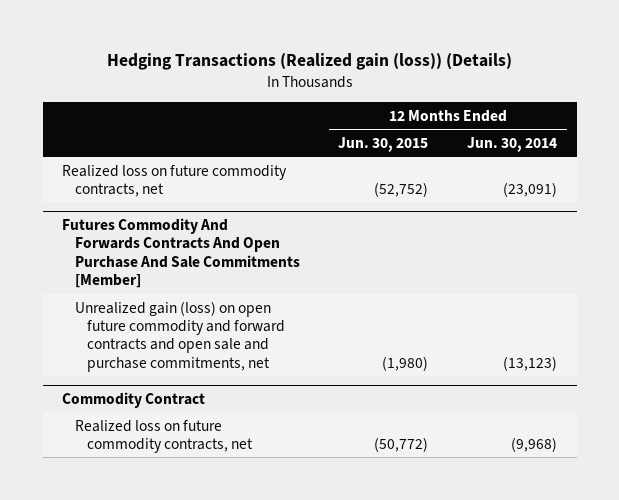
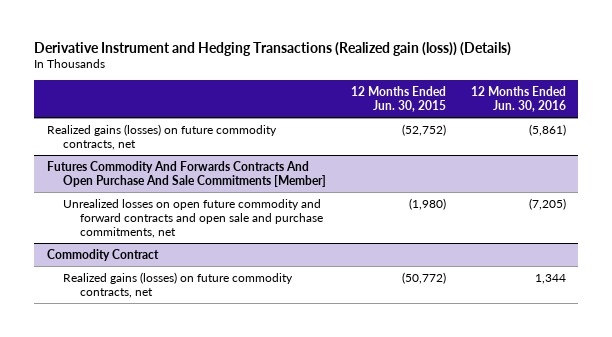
- Hedging Transactions (Realized gain (loss)) (Details)
+ Derivative Instrument and Hedging Transactions (Realized gain (loss)) (Details)
- | 12 Months Ended Jun. 30, 2015 | 12 Months Ended Jun. 30, 2014
+ | 12 Months Ended Jun. 30, 2015 | 12 Months Ended Jun. 30, 2016
- Realized loss on future commodity contracts, net | (52,752) | (23,091)
+ Realized gains (losses) on future commodity contracts, net | (52,752) | (5,861)
@ Futures Commodity And Forwards Contracts And Open Purchase And Sale Commitments [Member]
- Unrealized gain (loss) on open future commodity and forward contracts and open sale and purchase commitments, net | (1,980) | (13,123)
+ Unrealized losses on open future commodity and forward contracts and open sale and purchase commitments, net | (1,980) | (7,205)
@ Commodity Contract
- Realized loss on future commodity contracts, net | (50,772) | (9,968)
+ Realized gains (losses) on future commodity contracts, net | (50,772) | 1,344

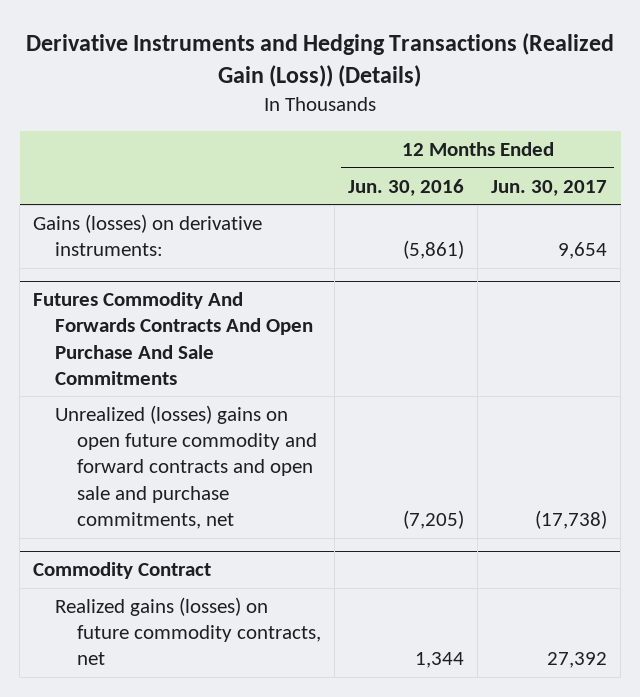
- Derivative Instrument and Hedging Transactions (Realized gain (loss)) (Details)
+ Derivative Instruments and Hedging Transactions (Realized Gain (Loss)) (Details)
- | 12 Months Ended Jun. 30, 2015 | 12 Months Ended Jun. 30, 2016
+ | 12 Months Ended Jun. 30, 2016 | 12 Months Ended Jun. 30, 2017
- Realized gains (losses) on future commodity contracts, net | (52,752) | (5,861)
- Futures Commodity And Forwards Contracts And Open Purchase And Sale Commitments [Member]
- Unrealized losses on open future commodity and forward contracts and open sale and purchase commitments, net | (1,980) | (7,205)
+ Gains (losses) on derivative instruments: | (5,861) | 9,654
+ Futures Commodity And Forwards Contracts And Open Purchase And Sale Commitments
+ Unrealized (losses) gains on open future commodity and forward contracts and open sale and purchase commitments, net | (7,205) | (17,738)

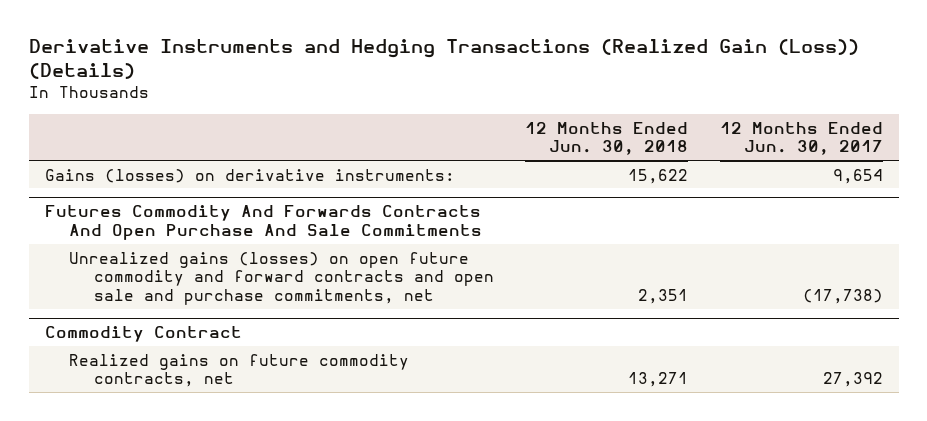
- | 12 Months Ended Jun. 30, 2016 | 12 Months Ended Jun. 30, 2017
+ | 12 Months Ended Jun. 30, 2018 | 12 Months Ended Jun. 30, 2017
@ Futures Commodity And Forwards Contracts And Open Purchase And Sale Commitments
- Unrealized (losses) gains on open future commodity and forward contracts and open sale and purchase commitments, net | (7,205) | (17,738)
+ Unrealized gains (losses) on open future commodity and forward contracts and open sale and purchase commitments, net | 2,351 | (17,738)
@ Commodity Contract
- Realized gains (losses) on future commodity contracts, net | 1,344 | 27,392
+ Realized gains on future commodity contracts, net | 13,271 | 27,392

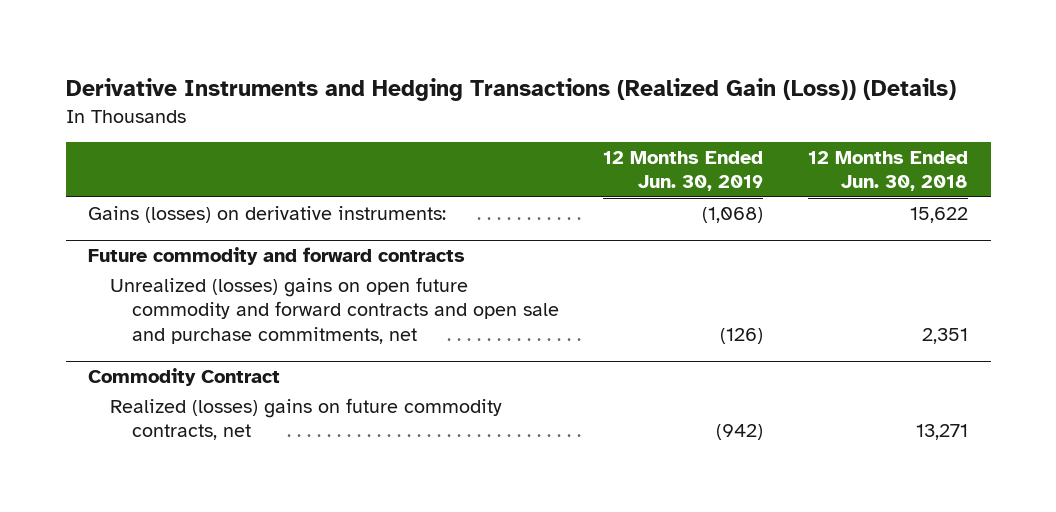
- | 12 Months Ended Jun. 30, 2018 | 12 Months Ended Jun. 30, 2017
+ | 12 Months Ended Jun. 30, 2019 | 12 Months Ended Jun. 30, 2018
- Futures Commodity And Forwards Contracts And Open Purchase And Sale Commitments
- Unrealized gains (losses) on open future commodity and forward contracts and open sale and purchase commitments, net | 2,351 | (17,738)
+ Future commodity and forward contracts
+ Unrealized (losses) gains on open future commodity and forward contracts and open sale and purchase commitments, net | (126) | 2,351
@ Commodity Contract
- Realized gains on future commodity contracts, net | 13,271 | 27,392
+ Realized (losses) gains on future commodity contracts, net | (942) | 13,271

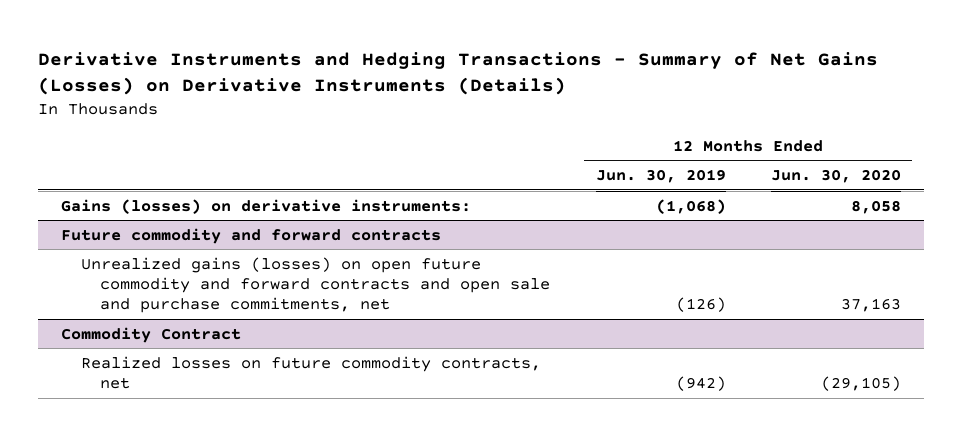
- Derivative Instruments and Hedging Transactions (Realized Gain (Loss)) (Details)
+ Derivative Instruments and Hedging Transactions - Summary of Net Gains (Losses) on Derivative Instruments (Details)
- | 12 Months Ended Jun. 30, 2019 | 12 Months Ended Jun. 30, 2018
+ | 12 Months Ended Jun. 30, 2019 | 12 Months Ended Jun. 30, 2020
@ Future commodity and forward contracts
- Unrealized (losses) gains on open future commodity and forward contracts and open sale and purchase commitments, net | (126) | 2,351
+ Unrealized gains (losses) on open future commodity and forward contracts and open sale and purchase commitments, net | (126) | 37,163
@ Commodity Contract
- Realized (losses) gains on future commodity contracts, net | (942) | 13,271
+ Realized losses on future commodity contracts, net | (942) | (29,105)

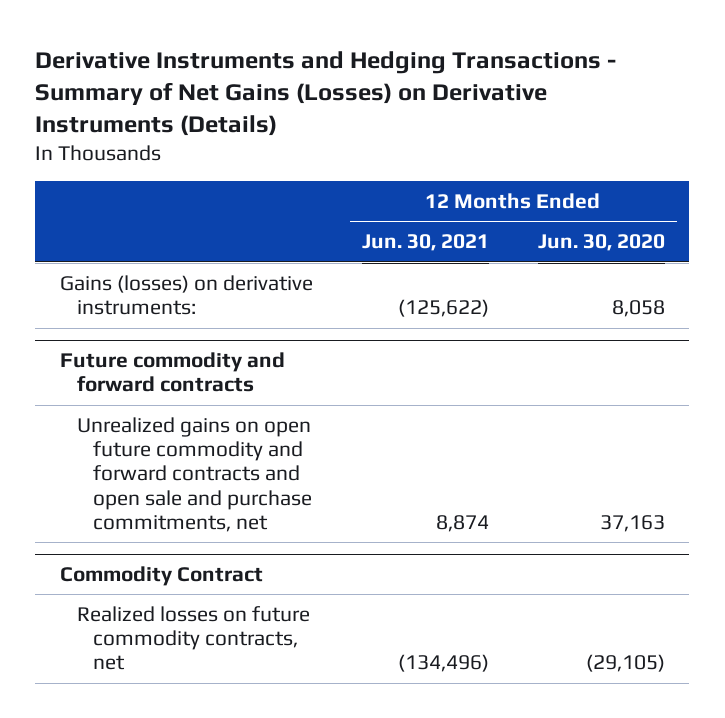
- | 12 Months Ended Jun. 30, 2019 | 12 Months Ended Jun. 30, 2020
+ | 12 Months Ended Jun. 30, 2021 | 12 Months Ended Jun. 30, 2020
@ Future commodity and forward contracts
- Unrealized gains (losses) on open future commodity and forward contracts and open sale and purchase commitments, net | (126) | 37,163
+ Unrealized gains on open future commodity and forward contracts and open sale and purchase commitments, net | 8,874 | 37,163

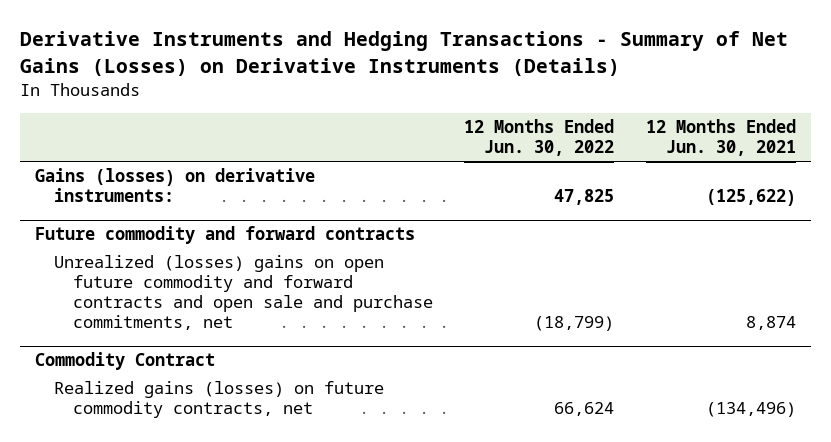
- | 12 Months Ended Jun. 30, 2021 | 12 Months Ended Jun. 30, 2020
+ | 12 Months Ended Jun. 30, 2022 | 12 Months Ended Jun. 30, 2021
@ Future commodity and forward contracts
- Unrealized gains on open future commodity and forward contracts and open sale and purchase commitments, net | 8,874 | 37,163
+ Unrealized (losses) gains on open future commodity and forward contracts and open sale and purchase commitments, net | (18,799) | 8,874
@ Commodity Contract
- Realized losses on future commodity contracts, net | (134,496) | (29,105)
+ Realized gains (losses) on future commodity contracts, net | 66,624 | (134,496)

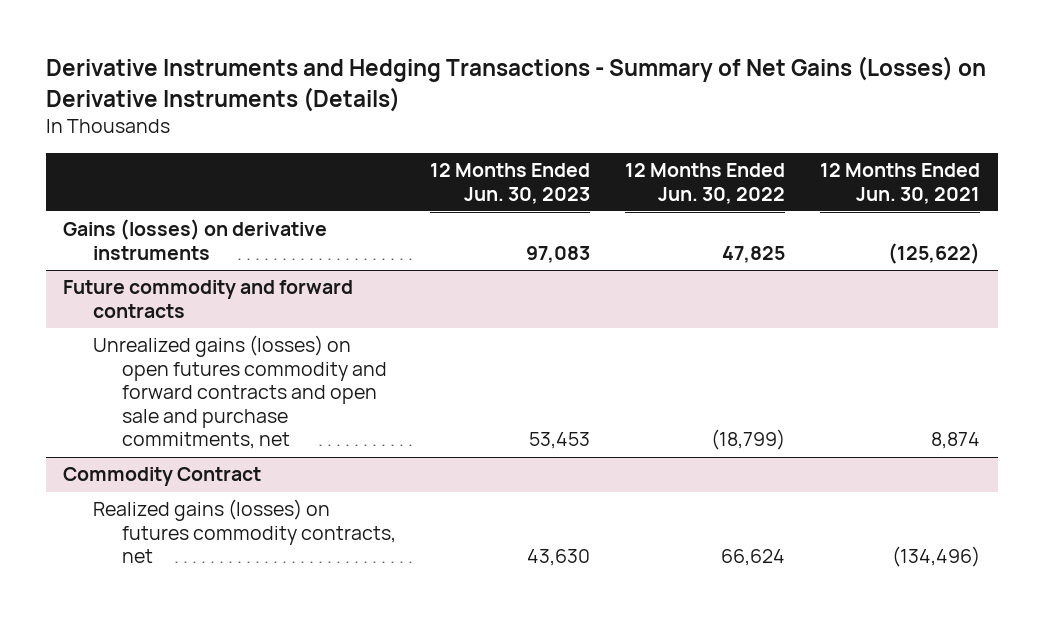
- | 12 Months Ended Jun. 30, 2022 | 12 Months Ended Jun. 30, 2021
+ | 12 Months Ended Jun. 30, 2023 | 12 Months Ended Jun. 30, 2022 | 12 Months Ended Jun. 30, 2021
- Gains (losses) on derivative instruments: | 47,825 | (125,622)
+ Gains (losses) on derivative instruments | 97,083 | 47,825 | (125,622)
@ Future commodity and forward contracts
- Unrealized (losses) gains on open future commodity and forward contracts and open sale and purchase commitments, net | (18,799) | 8,874
+ Unrealized gains (losses) on open futures commodity and forward contracts and open sale and purchase commitments, net | 53,453 | (18,799) | 8,874
@ Commodity Contract
- Realized gains (losses) on future commodity contracts, net | 66,624 | (134,496)
+ Realized gains (losses) on futures commodity contracts, net | 43,630 | 66,624 | (134,496)

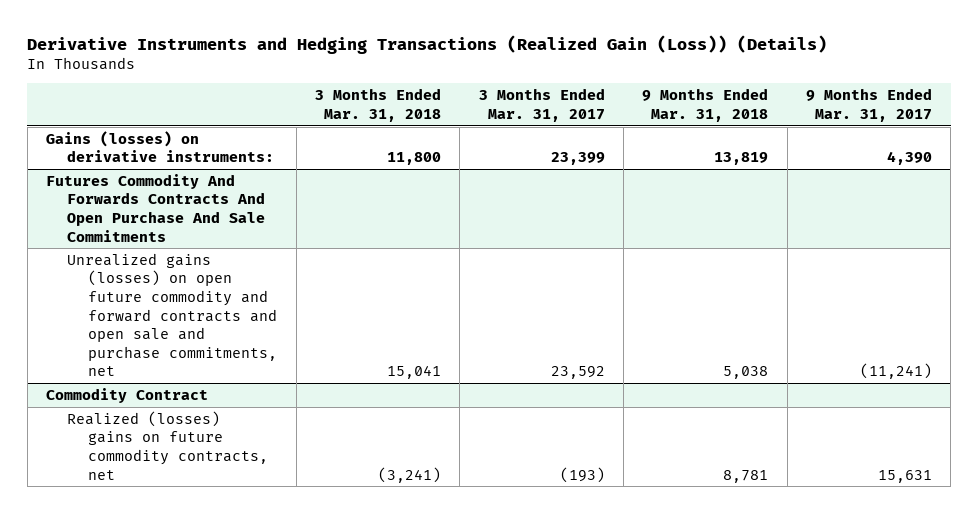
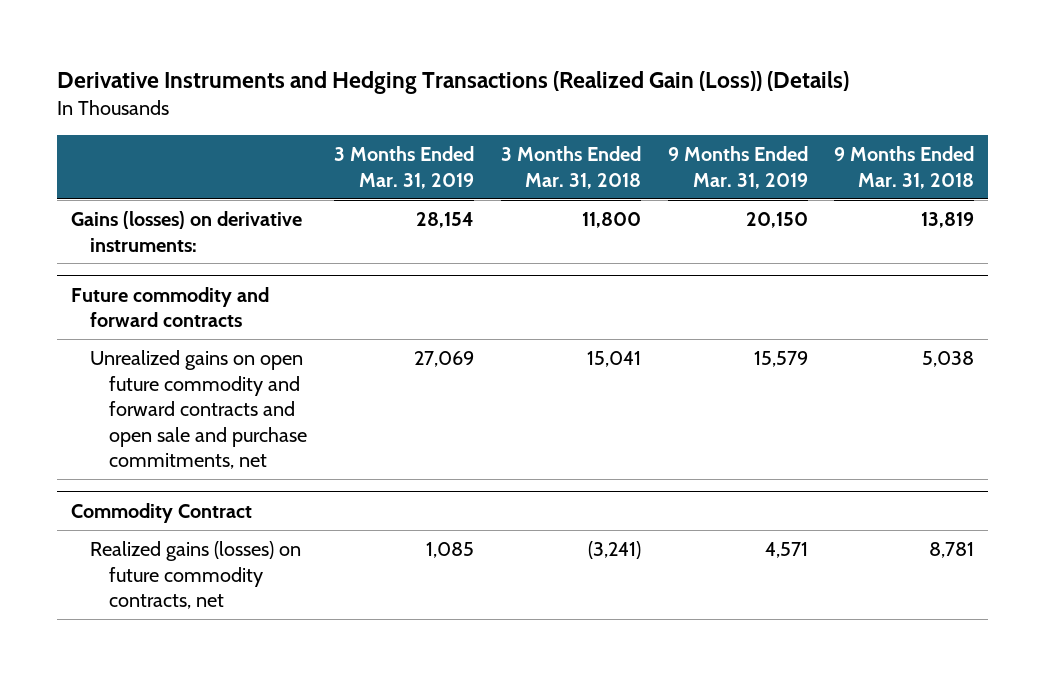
- | 3 Months Ended Mar. 31, 2018 | 3 Months Ended Mar. 31, 2017 | 9 Months Ended Mar. 31, 2018 | 9 Months Ended Mar. 31, 2017
+ | 3 Months Ended Mar. 31, 2019 | 3 Months Ended Mar. 31, 2018 | 9 Months Ended Mar. 31, 2019 | 9 Months Ended Mar. 31, 2018
- Futures Commodity And Forwards Contracts And Open Purchase And Sale Commitments
- Unrealized gains (losses) on open future commodity and forward contracts and open sale and purchase commitments, net | 15,041 | 23,592 | 5,038 | (11,241)
+ Future commodity and forward contracts
+ Unrealized gains on open future commodity and forward contracts and open sale and purchase commitments, net | 27,069 | 15,041 | 15,579 | 5,038
@ Commodity Contract
- Realized (losses) gains on future commodity contracts, net | (3,241) | (193) | 8,781 | 15,631
+ Realized gains (losses) on future commodity contracts, net | 1,085 | (3,241) | 4,571 | 8,781

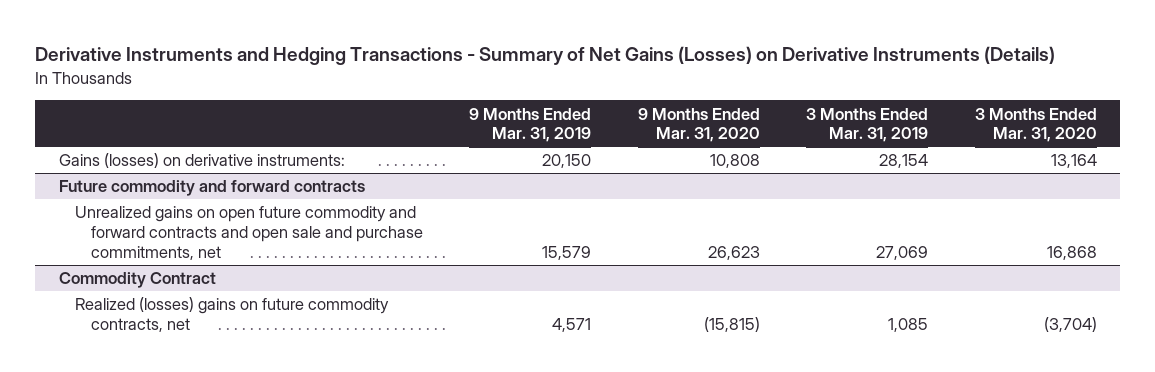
- Derivative Instruments and Hedging Transactions (Realized Gain (Loss)) (Details)
+ Derivative Instruments and Hedging Transactions - Summary of Net Gains (Losses) on Derivative Instruments (Details)
- | 3 Months Ended Mar. 31, 2019 | 3 Months Ended Mar. 31, 2018 | 9 Months Ended Mar. 31, 2019 | 9 Months Ended Mar. 31, 2018
+ | 9 Months Ended Mar. 31, 2019 | 9 Months Ended Mar. 31, 2020 | 3 Months Ended Mar. 31, 2019 | 3 Months Ended Mar. 31, 2020
@ Commodity Contract
- Realized gains (losses) on future commodity contracts, net | 1,085 | (3,241) | 4,571 | 8,781
+ Realized (losses) gains on future commodity contracts, net | 4,571 | (15,815) | 1,085 | (3,704)

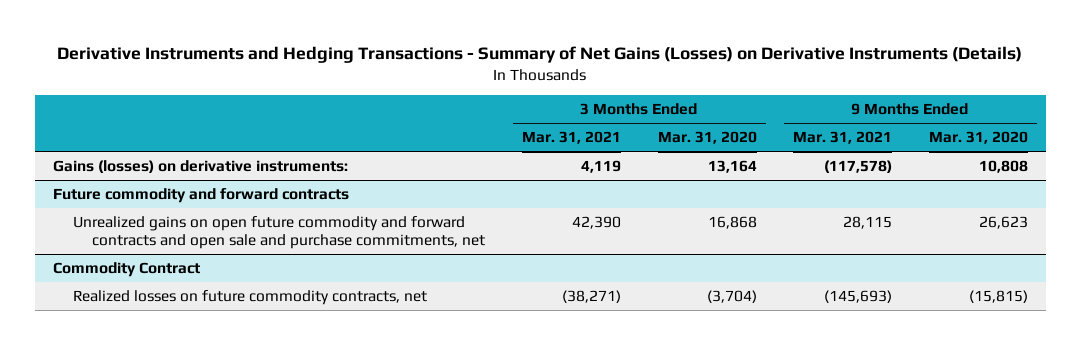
- | 9 Months Ended Mar. 31, 2019 | 9 Months Ended Mar. 31, 2020 | 3 Months Ended Mar. 31, 2019 | 3 Months Ended Mar. 31, 2020
+ | 3 Months Ended Mar. 31, 2021 | 3 Months Ended Mar. 31, 2020 | 9 Months Ended Mar. 31, 2021 | 9 Months Ended Mar. 31, 2020
@ Commodity Contract
- Realized (losses) gains on future commodity contracts, net | 4,571 | (15,815) | 1,085 | (3,704)
+ Realized losses on future commodity contracts, net | (38,271) | (3,704) | (145,693) | (15,815)

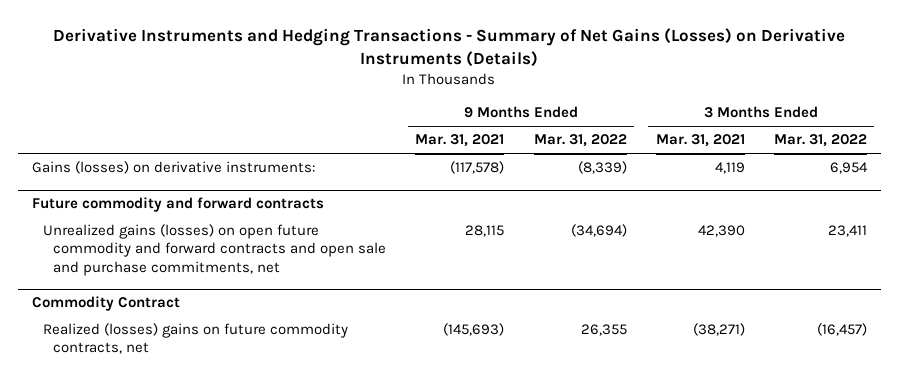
- | 3 Months Ended Mar. 31, 2021 | 3 Months Ended Mar. 31, 2020 | 9 Months Ended Mar. 31, 2021 | 9 Months Ended Mar. 31, 2020
+ | 9 Months Ended Mar. 31, 2021 | 9 Months Ended Mar. 31, 2022 | 3 Months Ended Mar. 31, 2021 | 3 Months Ended Mar. 31, 2022
@ Future commodity and forward contracts
- Unrealized gains on open future commodity and forward contracts and open sale and purchase commitments, net | 42,390 | 16,868 | 28,115 | 26,623
+ Unrealized gains (losses) on open future commodity and forward contracts and open sale and purchase commitments, net | 28,115 | (34,694) | 42,390 | 23,411
@ Commodity Contract
- Realized losses on future commodity contracts, net | (38,271) | (3,704) | (145,693) | (15,815)
+ Realized (losses) gains on future commodity contracts, net | (145,693) | 26,355 | (38,271) | (16,457)

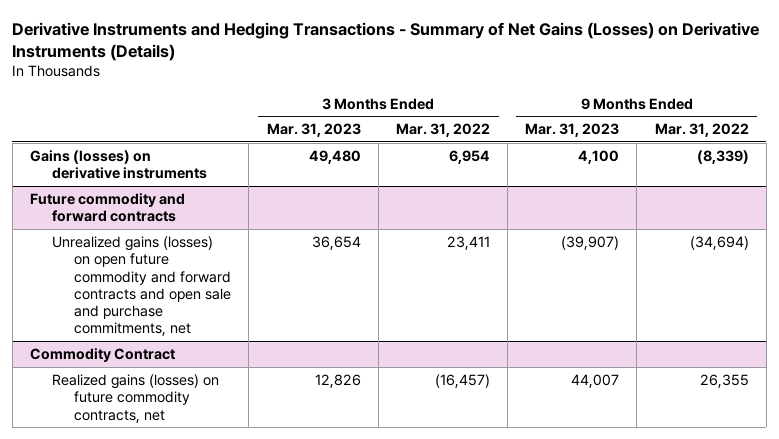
- | 9 Months Ended Mar. 31, 2021 | 9 Months Ended Mar. 31, 2022 | 3 Months Ended Mar. 31, 2021 | 3 Months Ended Mar. 31, 2022
+ | 3 Months Ended Mar. 31, 2023 | 3 Months Ended Mar. 31, 2022 | 9 Months Ended Mar. 31, 2023 | 9 Months Ended Mar. 31, 2022
- Gains (losses) on derivative instruments: | (117,578) | (8,339) | 4,119 | 6,954
+ Gains (losses) on derivative instruments | 49,480 | 6,954 | 4,100 | (8,339)
@ Commodity Contract
- Realized (losses) gains on future commodity contracts, net | (145,693) | 26,355 | (38,271) | (16,457)
+ Realized gains (losses) on future commodity contracts, net | 12,826 | (16,457) | 44,007 | 26,355

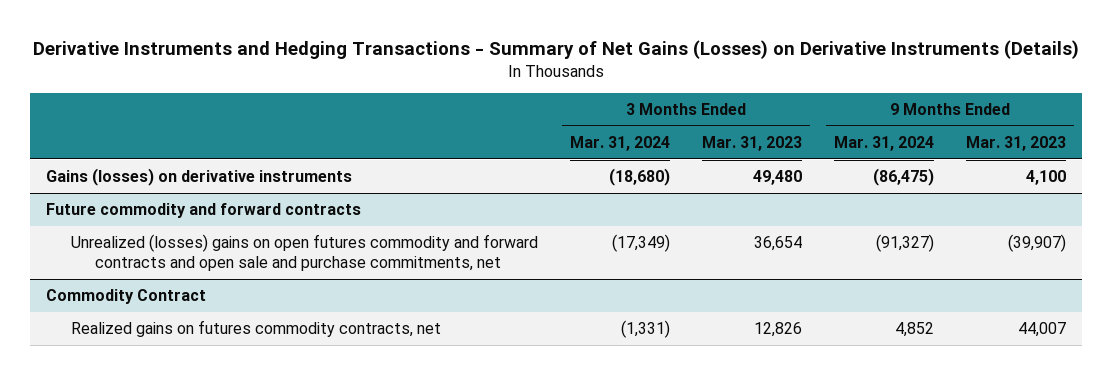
- | 3 Months Ended Mar. 31, 2023 | 3 Months Ended Mar. 31, 2022 | 9 Months Ended Mar. 31, 2023 | 9 Months Ended Mar. 31, 2022
+ | 3 Months Ended Mar. 31, 2024 | 3 Months Ended Mar. 31, 2023 | 9 Months Ended Mar. 31, 2024 | 9 Months Ended Mar. 31, 2023
@ Future commodity and forward contracts
- Unrealized gains (losses) on open future commodity and forward contracts and open sale and purchase commitments, net | 36,654 | 23,411 | (39,907) | (34,694)
+ Unrealized (losses) gains on open futures commodity and forward contracts and open sale and purchase commitments, net | (17,349) | 36,654 | (91,327) | (39,907)
@ Commodity Contract
- Realized gains (losses) on future commodity contracts, net | 12,826 | (16,457) | 44,007 | 26,355
+ Realized gains on futures commodity contracts, net | (1,331) | 12,826 | 4,852 | 44,007

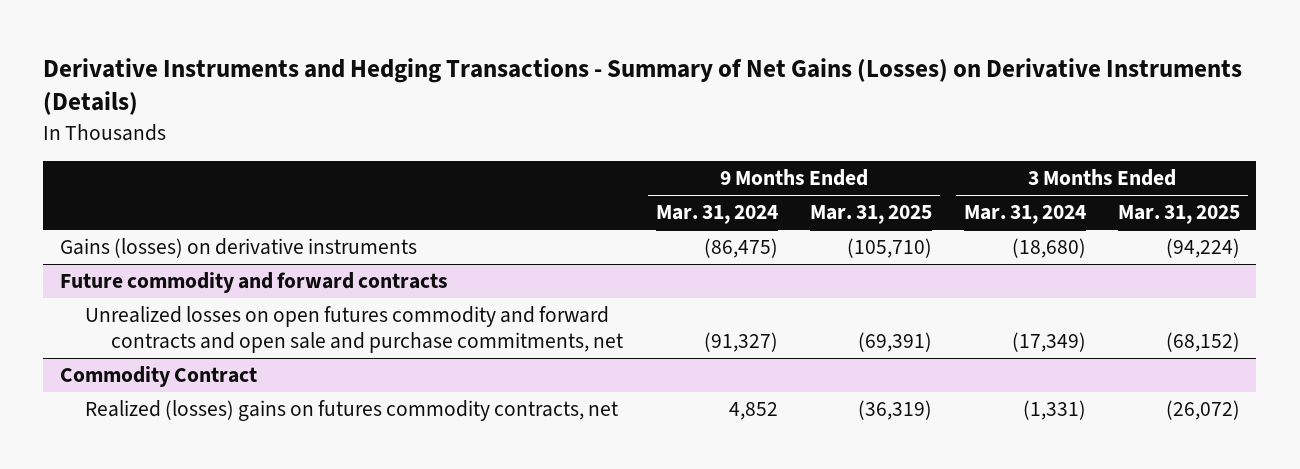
- | 3 Months Ended Mar. 31, 2024 | 3 Months Ended Mar. 31, 2023 | 9 Months Ended Mar. 31, 2024 | 9 Months Ended Mar. 31, 2023
+ | 9 Months Ended Mar. 31, 2024 | 9 Months Ended Mar. 31, 2025 | 3 Months Ended Mar. 31, 2024 | 3 Months Ended Mar. 31, 2025
@ Future commodity and forward contracts
- Unrealized (losses) gains on open futures commodity and forward contracts and open sale and purchase commitments, net | (17,349) | 36,654 | (91,327) | (39,907)
+ Unrealized losses on open futures commodity and forward contracts and open sale and purchase commitments, net | (91,327) | (69,391) | (17,349) | (68,152)
@ Commodity Contract
- Realized gains on futures commodity contracts, net | (1,331) | 12,826 | 4,852 | 44,007
+ Realized (losses) gains on futures commodity contracts, net | 4,852 | (36,319) | (1,331) | (26,072)

